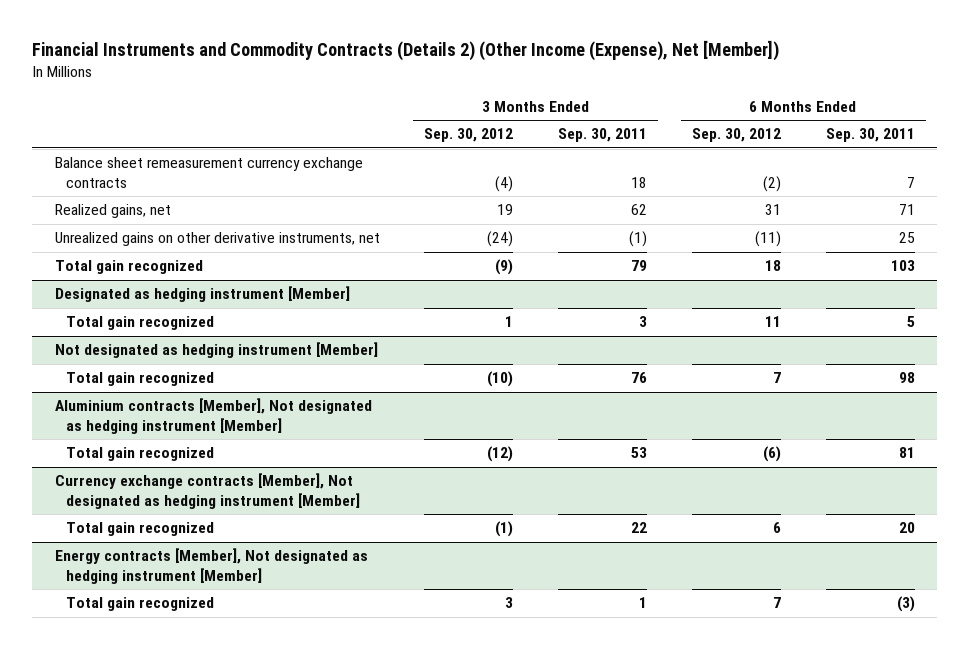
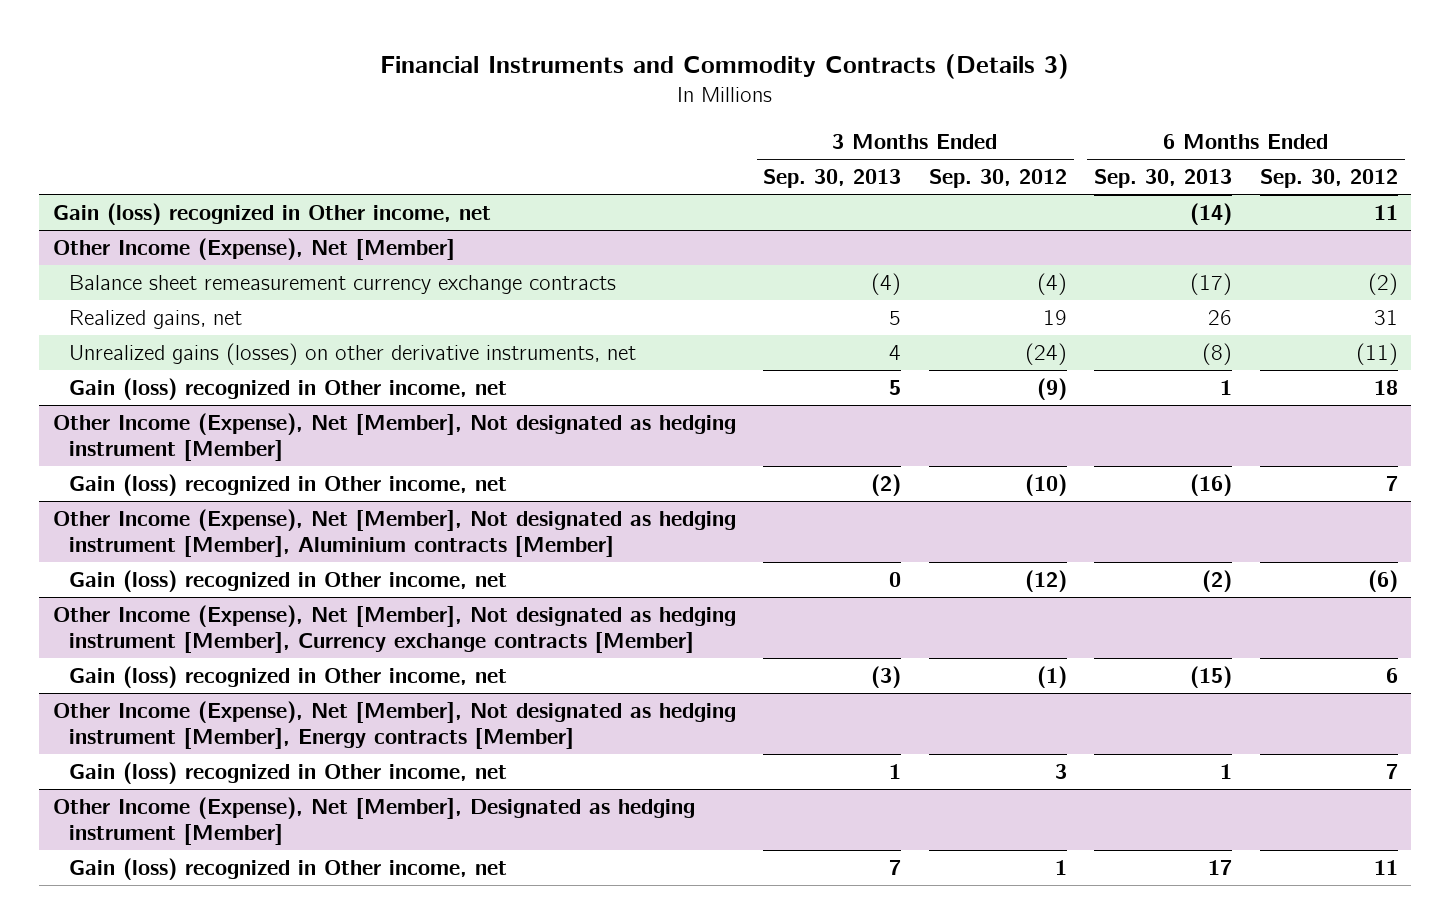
- Financial Instruments and Commodity Contracts (Details 2) (Other Income (Expense), Net [Member])
+ Financial Instruments and Commodity Contracts (Details 3)
- | 3 Months Ended Sep. 30, 2012 | 3 Months Ended Sep. 30, 2011 | 6 Months Ended Sep. 30, 2012 | 6 Months Ended Sep. 30, 2011
+ | 3 Months Ended Sep. 30, 2013 | 3 Months Ended Sep. 30, 2012 | 6 Months Ended Sep. 30, 2013 | 6 Months Ended Sep. 30, 2012
+ Gain (loss) recognized in Other income, net | | | (14) | 11
+ Other Income (Expense), Net [Member]
- Unrealized gains on other derivative instruments, net | (24) | (1) | (11) | 25
- Total gain recognized | (9) | 79 | 18 | 103
- Designated as hedging instrument [Member]
- Total gain recognized | 1 | 3 | 11 | 5
- Not designated as hedging instrument [Member]
- Total gain recognized | (10) | 76 | 7 | 98
- Aluminium contracts [Member], Not designated as hedging instrument [Member]
- Total gain recognized | (12) | 53 | (6) | 81
- Currency exchange contracts [Member], Not designated as hedging instrument [Member]
- Total gain recognized | (1) | 22 | 6 | 20
- Energy contracts [Member], Not designated as hedging instrument [Member]
- Total gain recognized | 3 | 1 | 7 | (3)
+ Unrealized gains (losses) on other derivative instruments, net | 4 | (24) | (8) | (11)
+ Gain (loss) recognized in Other income, net | 5 | (9) | 1 | 18
+ Other Income (Expense), Net [Member], Not designated as hedging instrument [Member]
+ Gain (loss) recognized in Other income, net | (2) | (10) | (16) | 7
+ Other Income (Expense), Net [Member], Not designated as hedging instrument [Member], Aluminium contracts [Member]
+ Gain (loss) recognized in Other income, net | 0 | (12) | (2) | (6)
+ Other Income (Expense), Net [Member], Not designated as hedging instrument [Member], Currency exchange contracts [Member]
+ Gain (loss) recognized in Other income, net | (3) | (1) | (15) | 6
+ Other Income (Expense), Net [Member], Not designated as hedging instrument [Member], Energy contracts [Member]
+ Gain (loss) recognized in Other income, net | 1 | 3 | 1 | 7
+ Other Income (Expense), Net [Member], Designated as hedging instrument [Member]
+ Gain (loss) recognized in Other income, net | 7 | 1 | 17 | 11

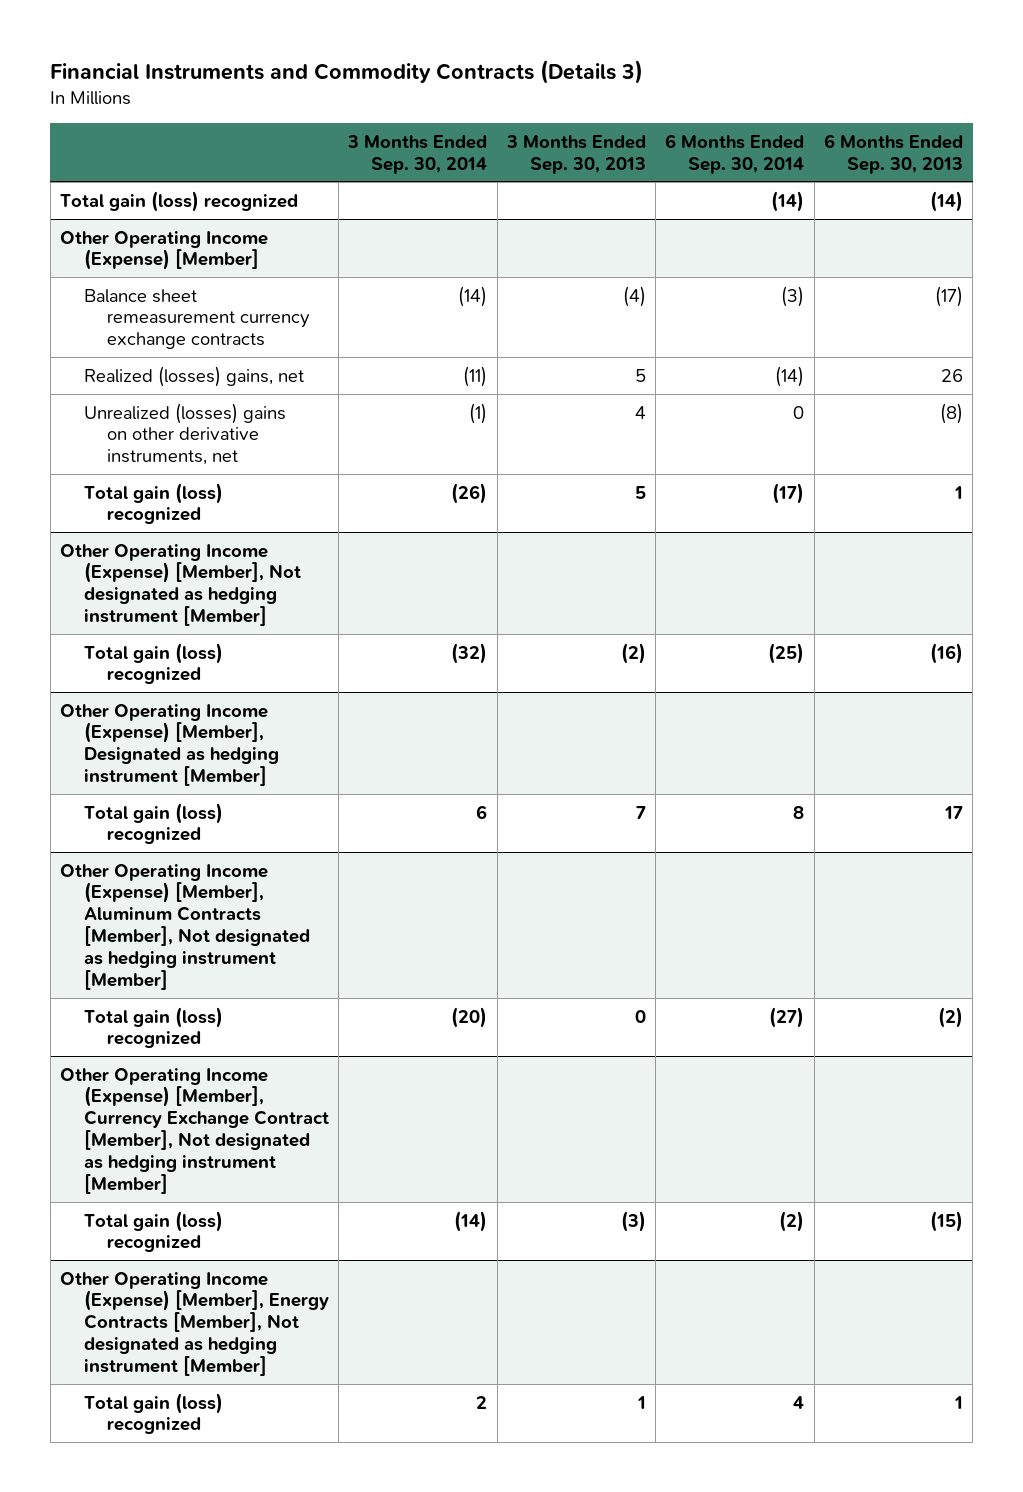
- | 3 Months Ended Sep. 30, 2013 | 3 Months Ended Sep. 30, 2012 | 6 Months Ended Sep. 30, 2013 | 6 Months Ended Sep. 30, 2012
+ | 3 Months Ended Sep. 30, 2014 | 3 Months Ended Sep. 30, 2013 | 6 Months Ended Sep. 30, 2014 | 6 Months Ended Sep. 30, 2013
- Gain (loss) recognized in Other income, net | | | (14) | 11
- Other Income (Expense), Net [Member]
+ Total gain (loss) recognized | | | (14) | (14)
+ Other Operating Income (Expense) [Member]
- Realized gains, net | 5 | 19 | 26 | 31
- Unrealized gains (losses) on other derivative instruments, net | 4 | (24) | (8) | (11)
- Gain (loss) recognized in Other income, net | 5 | (9) | 1 | 18
- Other Income (Expense), Net [Member], Not designated as hedging instrument [Member]
- Gain (loss) recognized in Other income, net | (2) | (10) | (16) | 7
- Other Income (Expense), Net [Member], Not designated as hedging instrument [Member], Aluminium contracts [Member]
- Gain (loss) recognized in Other income, net | 0 | (12) | (2) | (6)
- Other Income (Expense), Net [Member], Not designated as hedging instrument [Member], Currency exchange contracts [Member]
- Gain (loss) recognized in Other income, net | (3) | (1) | (15) | 6
- Other Income (Expense), Net [Member], Not designated as hedging instrument [Member], Energy contracts [Member]
- Gain (loss) recognized in Other income, net | 1 | 3 | 1 | 7
- Other Income (Expense), Net [Member], Designated as hedging instrument [Member]
- Gain (loss) recognized in Other income, net | 7 | 1 | 17 | 11
+ Realized (losses) gains, net | (11) | 5 | (14) | 26
+ Unrealized (losses) gains on other derivative instruments, net | (1) | 4 | 0 | (8)
+ Total gain (loss) recognized | (26) | 5 | (17) | 1
+ Other Operating Income (Expense) [Member], Not designated as hedging instrument [Member]
+ Total gain (loss) recognized | (32) | (2) | (25) | (16)
+ Other Operating Income (Expense) [Member], Designated as hedging instrument [Member]
+ Total gain (loss) recognized | 6 | 7 | 8 | 17
+ Other Operating Income (Expense) [Member], Aluminum Contracts [Member], Not designated as hedging instrument [Member]
+ Total gain (loss) recognized | (20) | 0 | (27) | (2)
+ Other Operating Income (Expense) [Member], Currency Exchange Contract [Member], Not designated as hedging instrument [Member]
+ Total gain (loss) recognized | (14) | (3) | (2) | (15)
+ Other Operating Income (Expense) [Member], Energy Contracts [Member], Not designated as hedging instrument [Member]
+ Total gain (loss) recognized | 2 | 1 | 4 | 1

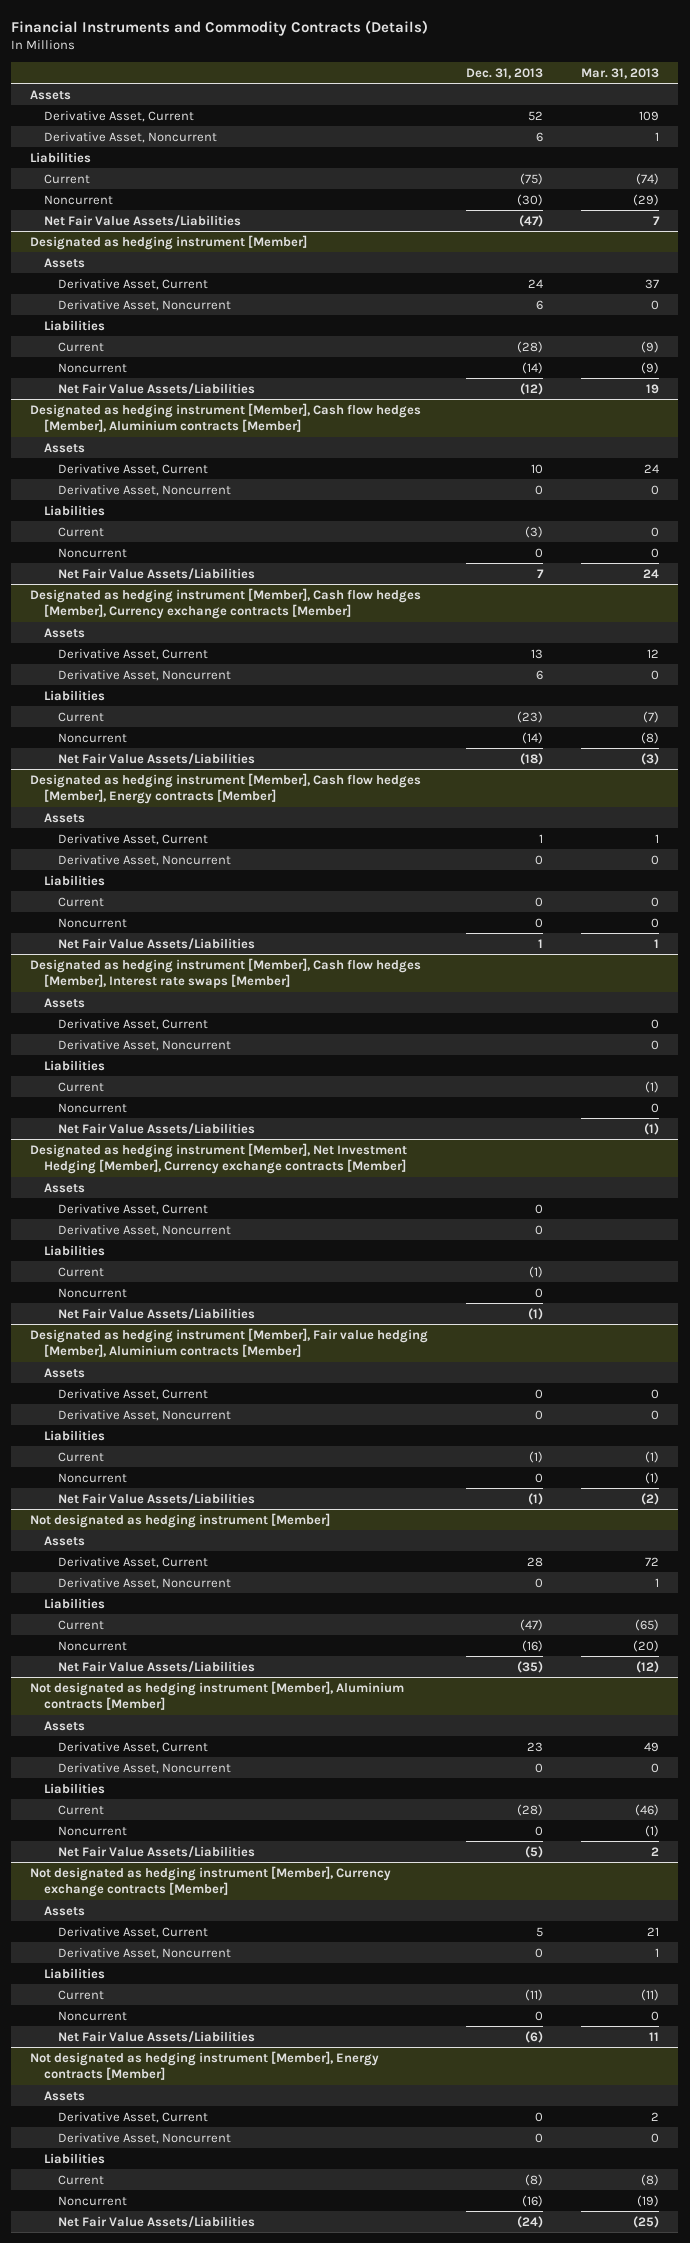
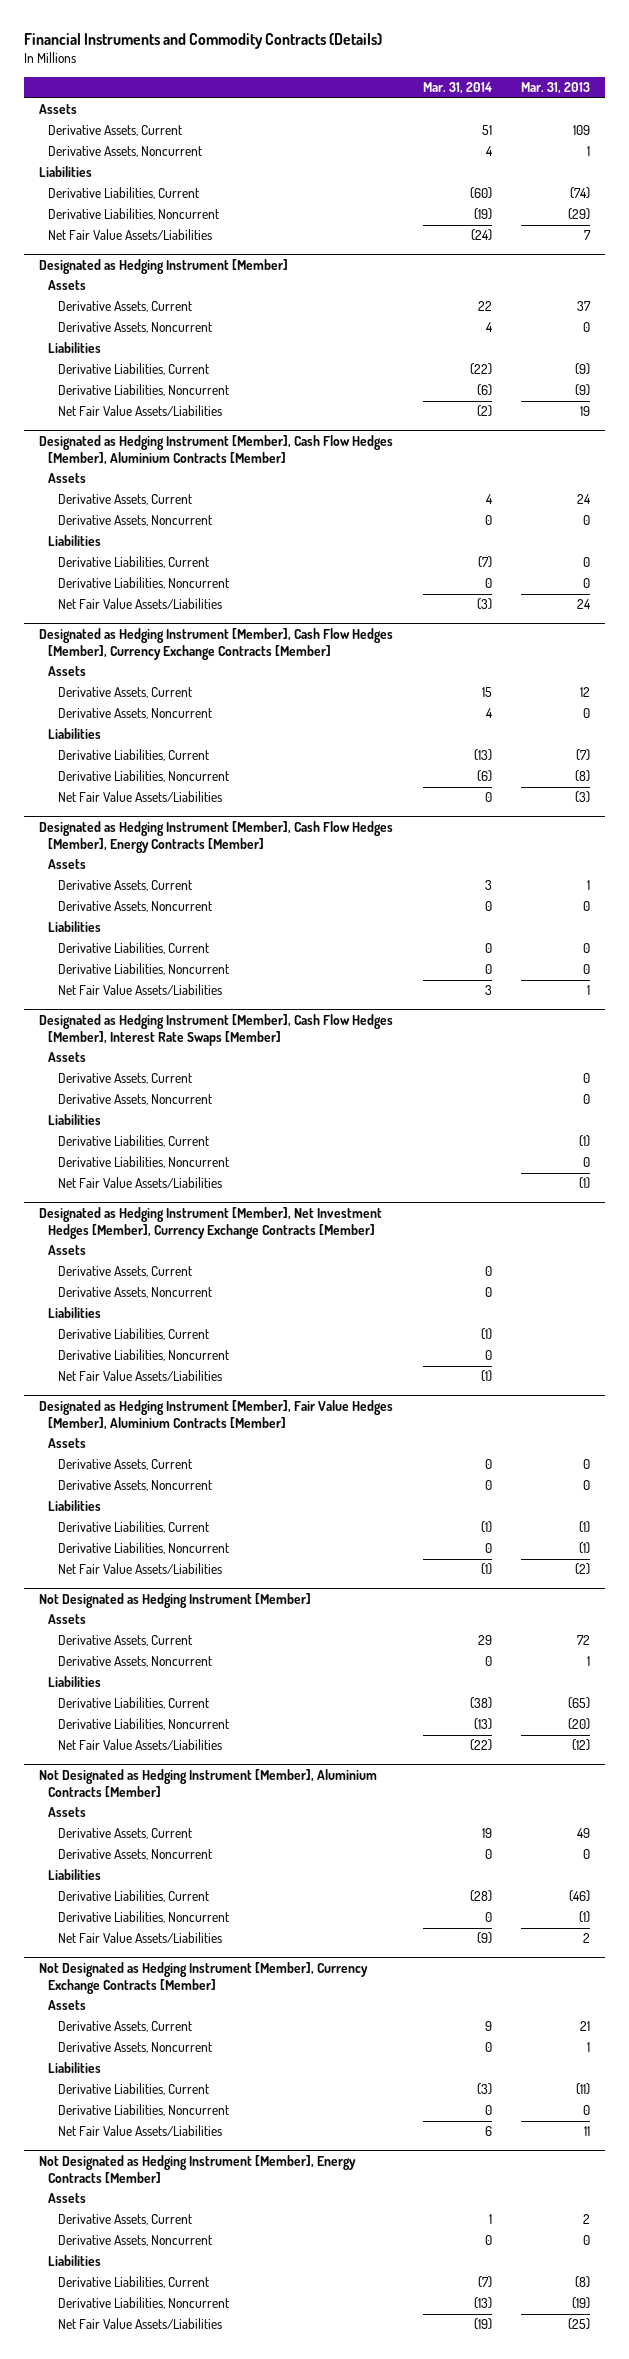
- | Dec. 31, 2013 | Mar. 31, 2013
+ | Mar. 31, 2014 | Mar. 31, 2013
- Derivative Asset, Current | 52 | 109
- Derivative Asset, Noncurrent | 6 | 1
+ Derivative Assets, Current | 51 | 109
+ Derivative Assets, Noncurrent | 4 | 1
- Current | (75) | (74)
- Noncurrent | (30) | (29)
+ Derivative Liabilities, Current | (60) | (74)
+ Derivative Liabilities, Noncurrent | (19) | (29)
- Designated as hedging instrument [Member]
+ Designated as Hedging Instrument [Member]
- Derivative Asset, Current | 24 | 37
- Derivative Asset, Noncurrent | 6 | 0
+ Derivative Assets, Current | 22 | 37
+ Derivative Assets, Noncurrent | 4 | 0
- Current | (28) | (9)
- Noncurrent | (14) | (9)
+ Derivative Liabilities, Current | (22) | (9)
+ Derivative Liabilities, Noncurrent | (6) | (9)
- Designated as hedging instrument [Member], Cash flow hedges [Member], Aluminium contracts [Member]
+ Designated as Hedging Instrument [Member], Cash Flow Hedges [Member], Aluminium Contracts [Member]
- Derivative Asset, Current | 10 | 24
- Derivative Asset, Noncurrent | 0 | 0
+ Derivative Assets, Current | 4 | 24
+ Derivative Assets, Noncurrent | 0 | 0
- Current | (3) | 0
- Noncurrent | 0 | 0
+ Derivative Liabilities, Current | (7) | 0
+ Derivative Liabilities, Noncurrent | 0 | 0
- Designated as hedging instrument [Member], Cash flow hedges [Member], Currency exchange contracts [Member]
+ Designated as Hedging Instrument [Member], Cash Flow Hedges [Member], Currency Exchange Contracts [Member]
- Derivative Asset, Current | 13 | 12
- Derivative Asset, Noncurrent | 6 | 0
+ Derivative Assets, Current | 15 | 12
+ Derivative Assets, Noncurrent | 4 | 0
- Current | (23) | (7)
- Noncurrent | (14) | (8)
+ Derivative Liabilities, Current | (13) | (7)
+ Derivative Liabilities, Noncurrent | (6) | (8)
- Designated as hedging instrument [Member], Cash flow hedges [Member], Energy contracts [Member]
+ Designated as Hedging Instrument [Member], Cash Flow Hedges [Member], Energy Contracts [Member]
- Derivative Asset, Current | 1 | 1
- Derivative Asset, Noncurrent | 0 | 0
+ Derivative Assets, Current | 3 | 1
+ Derivative Assets, Noncurrent | 0 | 0
- Current | 0 | 0
- Noncurrent | 0 | 0
+ Derivative Liabilities, Current | 0 | 0
+ Derivative Liabilities, Noncurrent | 0 | 0
- Designated as hedging instrument [Member], Cash flow hedges [Member], Interest rate swaps [Member]
+ Designated as Hedging Instrument [Member], Cash Flow Hedges [Member], Interest Rate Swaps [Member]
- Derivative Asset, Current | | 0
- Derivative Asset, Noncurrent | | 0
+ Derivative Assets, Current | | 0
+ Derivative Assets, Noncurrent | | 0
- Current | | (1)
- Noncurrent | | 0
+ Derivative Liabilities, Current | | (1)
+ Derivative Liabilities, Noncurrent | | 0
- Designated as hedging instrument [Member], Net Investment Hedging [Member], Currency exchange contracts [Member]
+ Designated as Hedging Instrument [Member], Net Investment Hedges [Member], Currency Exchange Contracts [Member]
- Derivative Asset, Current | 0 |
- Derivative Asset, Noncurrent | 0 |
+ Derivative Assets, Current | 0 |
+ Derivative Assets, Noncurrent | 0 |
- Current | (1) |
- Noncurrent | 0 |
+ Derivative Liabilities, Current | (1) |
+ Derivative Liabilities, Noncurrent | 0 |
- Designated as hedging instrument [Member], Fair value hedging [Member], Aluminium contracts [Member]
+ Designated as Hedging Instrument [Member], Fair Value Hedges [Member], Aluminium Contracts [Member]
- Derivative Asset, Current | 0 | 0
- Derivative Asset, Noncurrent | 0 | 0
+ Derivative Assets, Current | 0 | 0
+ Derivative Assets, Noncurrent | 0 | 0
- Current | (1) | (1)
- Noncurrent | 0 | (1)
+ Derivative Liabilities, Current | (1) | (1)
+ Derivative Liabilities, Noncurrent | 0 | (1)
- Not designated as hedging instrument [Member]
+ Not Designated as Hedging Instrument [Member]
- Derivative Asset, Current | 28 | 72
- Derivative Asset, Noncurrent | 0 | 1
+ Derivative Assets, Current | 29 | 72
+ Derivative Assets, Noncurrent | 0 | 1
- Current | (47) | (65)
- Noncurrent | (16) | (20)
+ Derivative Liabilities, Current | (38) | (65)
+ Derivative Liabilities, Noncurrent | (13) | (20)
- Not designated as hedging instrument [Member], Aluminium contracts [Member]
+ Not Designated as Hedging Instrument [Member], Aluminium Contracts [Member]
- Derivative Asset, Current | 23 | 49
- Derivative Asset, Noncurrent | 0 | 0
+ Derivative Assets, Current | 19 | 49
+ Derivative Assets, Noncurrent | 0 | 0
- Current | (28) | (46)
- Noncurrent | 0 | (1)
+ Derivative Liabilities, Current | (28) | (46)
+ Derivative Liabilities, Noncurrent | 0 | (1)
- Not designated as hedging instrument [Member], Currency exchange contracts [Member]
+ Not Designated as Hedging Instrument [Member], Currency Exchange Contracts [Member]
- Derivative Asset, Current | 5 | 21
- Derivative Asset, Noncurrent | 0 | 1
+ Derivative Assets, Current | 9 | 21
+ Derivative Assets, Noncurrent | 0 | 1
- Current | (11) | (11)
- Noncurrent | 0 | 0
+ Derivative Liabilities, Current | (3) | (11)
+ Derivative Liabilities, Noncurrent | 0 | 0
- Not designated as hedging instrument [Member], Energy contracts [Member]
+ Not Designated as Hedging Instrument [Member], Energy Contracts [Member]
- Derivative Asset, Current | 0 | 2
- Derivative Asset, Noncurrent | 0 | 0
+ Derivative Assets, Current | 1 | 2
+ Derivative Assets, Noncurrent | 0 | 0
- Current | (8) | (8)
- Noncurrent | (16) | (19)
+ Derivative Liabilities, Current | (7) | (8)
+ Derivative Liabilities, Noncurrent | (13) | (19)

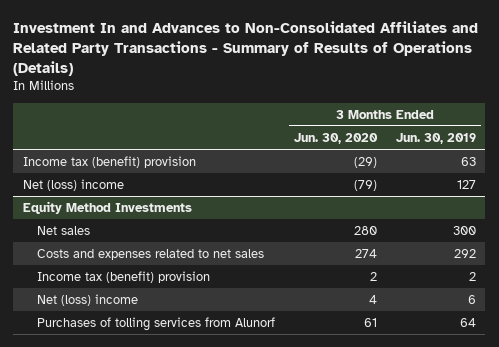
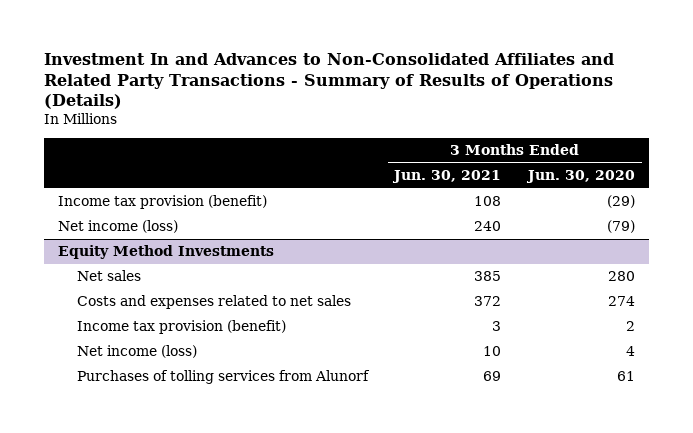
- | 3 Months Ended Jun. 30, 2020 | 3 Months Ended Jun. 30, 2019
+ | 3 Months Ended Jun. 30, 2021 | 3 Months Ended Jun. 30, 2020
- Income tax (benefit) provision | (29) | 63
- Net (loss) income | (79) | 127
+ Income tax provision (benefit) | 108 | (29)
+ Net income (loss) | 240 | (79)
@ Equity Method Investments
- Income tax (benefit) provision | 2 | 2
- Net (loss) income | 4 | 6
+ Income tax provision (benefit) | 3 | 2
+ Net income (loss) | 10 | 4

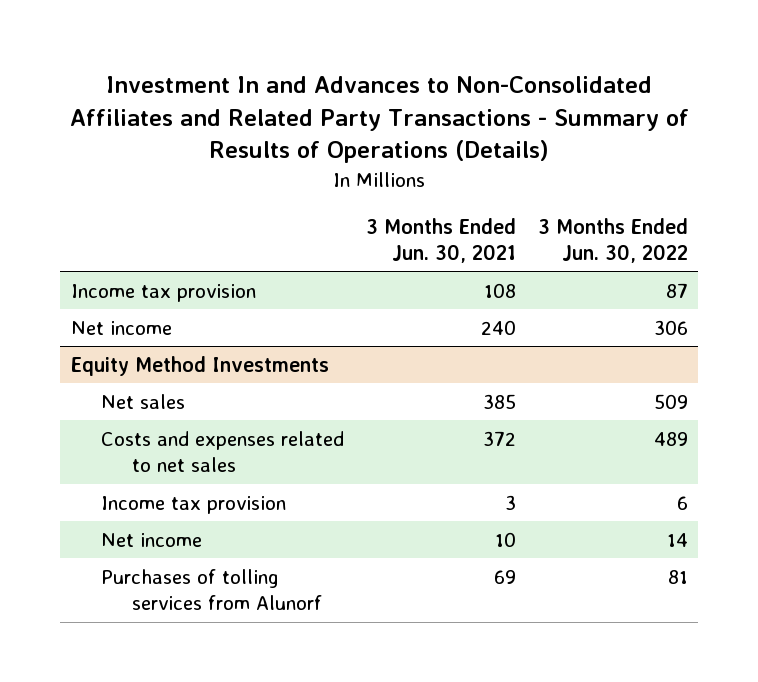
- | 3 Months Ended Jun. 30, 2021 | 3 Months Ended Jun. 30, 2020
+ | 3 Months Ended Jun. 30, 2021 | 3 Months Ended Jun. 30, 2022
- Income tax provision (benefit) | 108 | (29)
- Net income (loss) | 240 | (79)
+ Income tax provision | 108 | 87
+ Net income | 240 | 306
@ Equity Method Investments
- Income tax provision (benefit) | 3 | 2
- Net income (loss) | 10 | 4
+ Income tax provision | 3 | 6
+ Net income | 10 | 14

